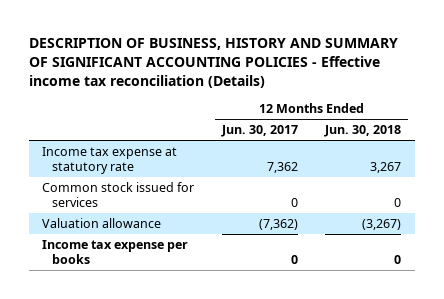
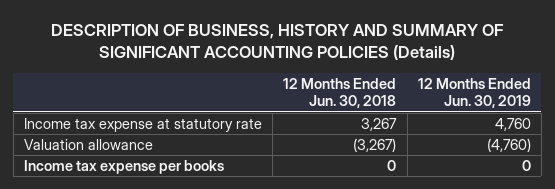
- DESCRIPTION OF BUSINESS, HISTORY AND SUMMARY OF SIGNIFICANT ACCOUNTING POLICIES - Effective income tax reconciliation (Details)
+ DESCRIPTION OF BUSINESS, HISTORY AND SUMMARY OF SIGNIFICANT ACCOUNTING POLICIES (Details)
- | 12 Months Ended Jun. 30, 2017 | 12 Months Ended Jun. 30, 2018
+ | 12 Months Ended Jun. 30, 2018 | 12 Months Ended Jun. 30, 2019
- Common stock issued for services | 0 | 0

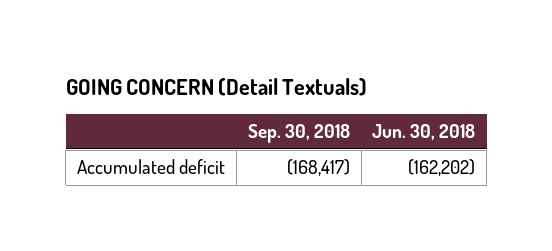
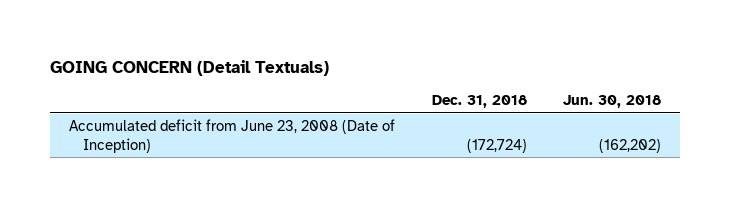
- | Sep. 30, 2018 | Jun. 30, 2018
+ | Dec. 31, 2018 | Jun. 30, 2018
- Accumulated deficit | (168,417) | (162,202)
+ Accumulated deficit from June 23, 2008 (Date of Inception) | (172,724) | (162,202)

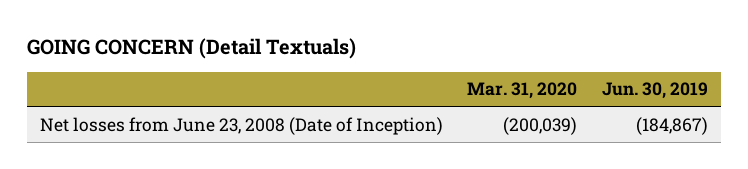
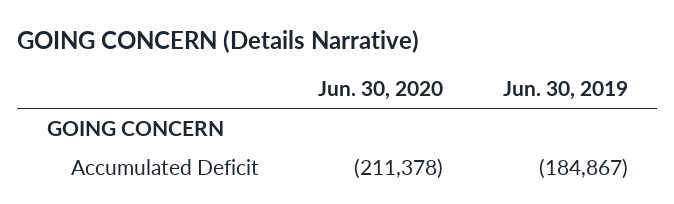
- GOING CONCERN (Detail Textuals)
+ GOING CONCERN (Details Narrative)
- | Mar. 31, 2020 | Jun. 30, 2019
+ | Jun. 30, 2020 | Jun. 30, 2019
- Net losses from June 23, 2008 (Date of Inception) | (200,039) | (184,867)
+ GOING CONCERN
+ Accumulated Deficit | (211,378) | (184,867)

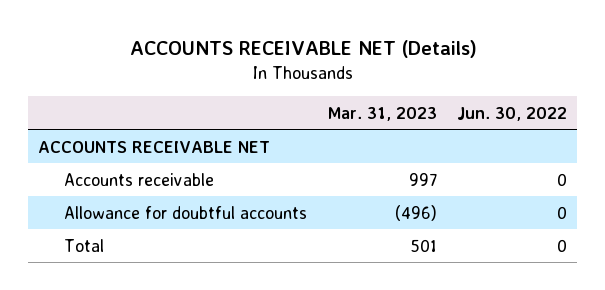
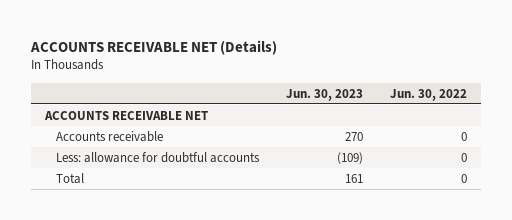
- | Mar. 31, 2023 | Jun. 30, 2022
+ | Jun. 30, 2023 | Jun. 30, 2022
- Allowance for doubtful accounts | (496) | 0
+ Less: allowance for doubtful accounts | (109) | 0

